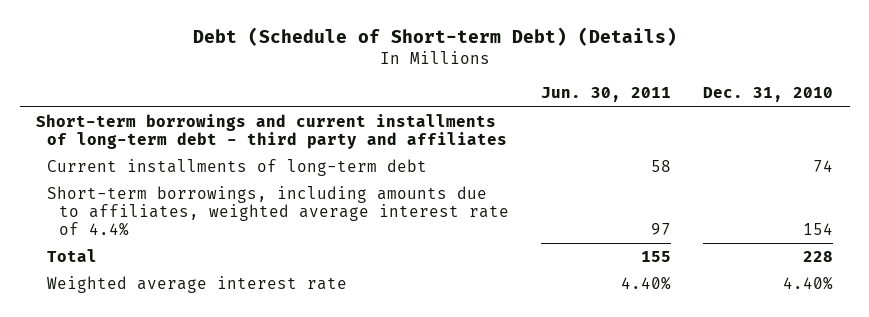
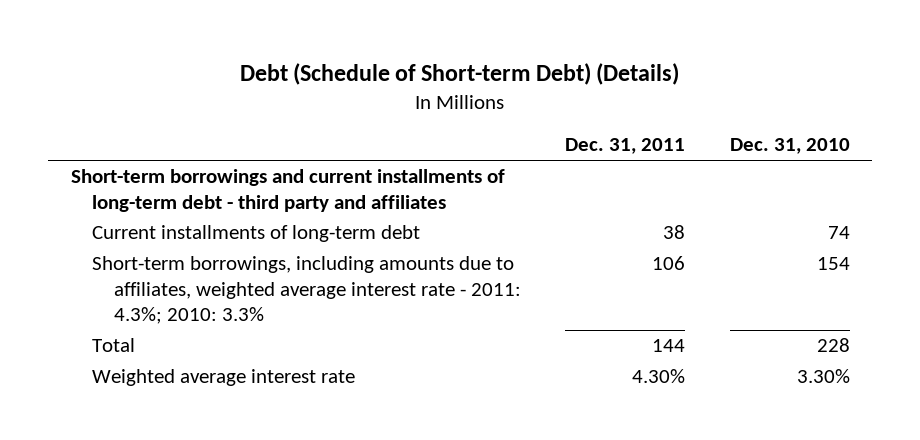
- | Jun. 30, 2011 | Dec. 31, 2010
+ | Dec. 31, 2011 | Dec. 31, 2010
- Short-term borrowings, including amounts due to affiliates, weighted average interest rate of 4.4% | 97 | 154
+ Short-term borrowings, including amounts due to affiliates, weighted average interest rate - 2011: 4.3%; 2010: 3.3% | 106 | 154
- Weighted average interest rate | 4.40% | 4.40%
+ Weighted average interest rate | 4.30% | 3.30%

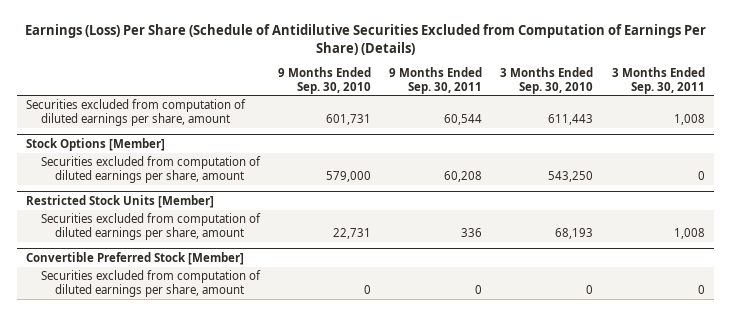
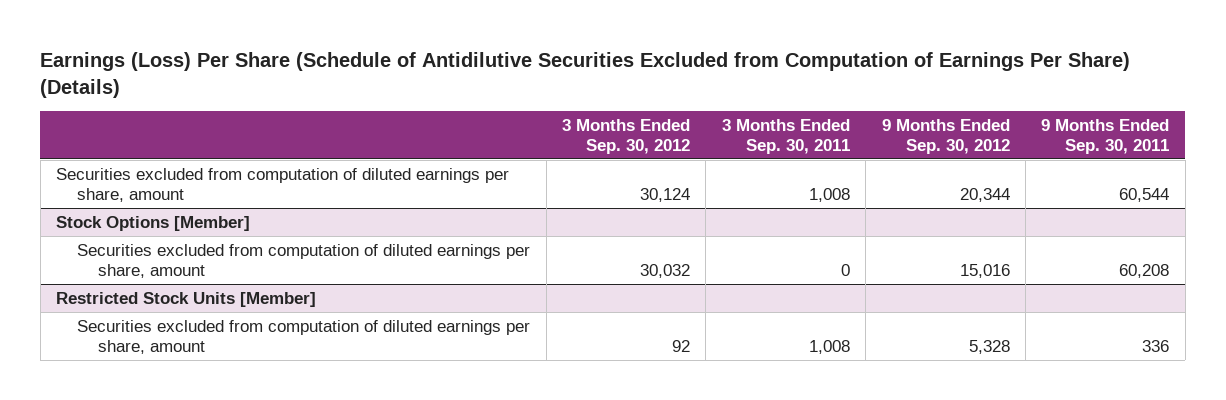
- | 9 Months Ended Sep. 30, 2010 | 9 Months Ended Sep. 30, 2011 | 3 Months Ended Sep. 30, 2010 | 3 Months Ended Sep. 30, 2011
+ | 3 Months Ended Sep. 30, 2012 | 3 Months Ended Sep. 30, 2011 | 9 Months Ended Sep. 30, 2012 | 9 Months Ended Sep. 30, 2011
- Convertible Preferred Stock [Member]
- Securities excluded from computation of diluted earnings per share, amount | 0 | 0 | 0 | 0

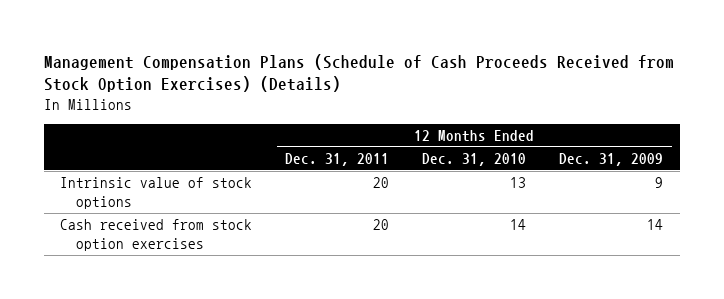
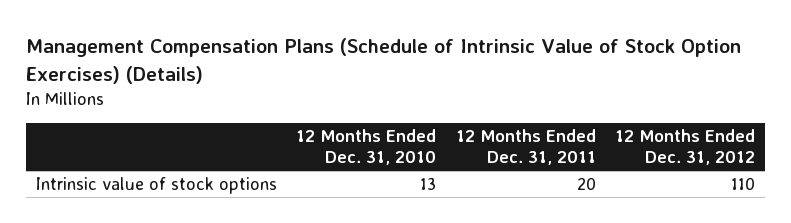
- Management Compensation Plans (Schedule of Cash Proceeds Received from Stock Option Exercises) (Details)
+ Management Compensation Plans (Schedule of Intrinsic Value of Stock Option Exercises) (Details)
- | 12 Months Ended Dec. 31, 2011 | 12 Months Ended Dec. 31, 2010 | 12 Months Ended Dec. 31, 2009
+ | 12 Months Ended Dec. 31, 2010 | 12 Months Ended Dec. 31, 2011 | 12 Months Ended Dec. 31, 2012
- Cash received from stock option exercises | 20 | 14 | 14

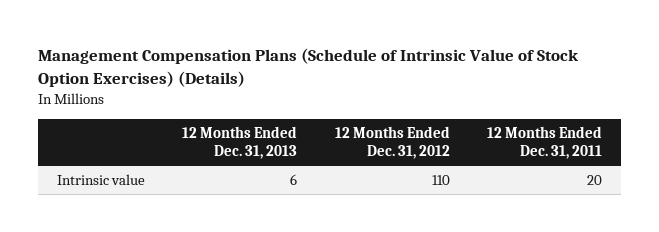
- | 12 Months Ended Dec. 31, 2010 | 12 Months Ended Dec. 31, 2011 | 12 Months Ended Dec. 31, 2012
+ | 12 Months Ended Dec. 31, 2013 | 12 Months Ended Dec. 31, 2012 | 12 Months Ended Dec. 31, 2011
- Intrinsic value of stock options | 13 | 20 | 110
+ Intrinsic value | 6 | 110 | 20

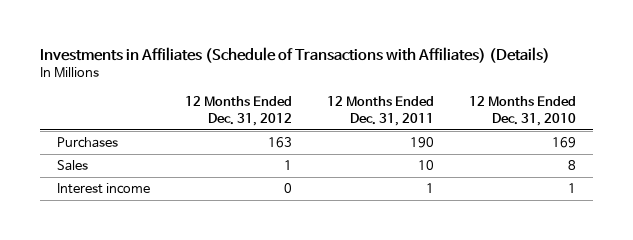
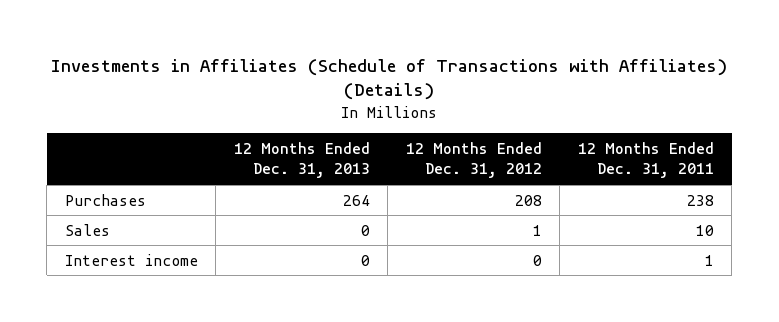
- | 12 Months Ended Dec. 31, 2012 | 12 Months Ended Dec. 31, 2011 | 12 Months Ended Dec. 31, 2010
+ | 12 Months Ended Dec. 31, 2013 | 12 Months Ended Dec. 31, 2012 | 12 Months Ended Dec. 31, 2011
- Purchases | 163 | 190 | 169
+ Purchases | 264 | 208 | 238

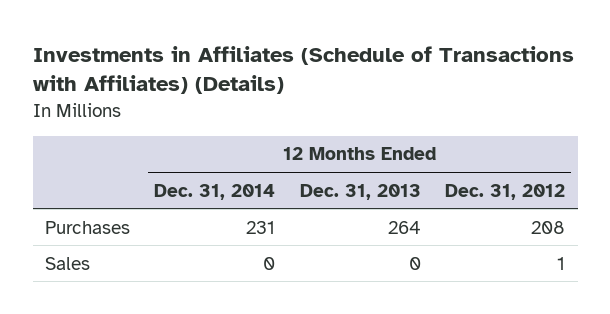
- | 12 Months Ended Dec. 31, 2013 | 12 Months Ended Dec. 31, 2012 | 12 Months Ended Dec. 31, 2011
+ | 12 Months Ended Dec. 31, 2014 | 12 Months Ended Dec. 31, 2013 | 12 Months Ended Dec. 31, 2012
- Interest income | 0 | 0 | 1

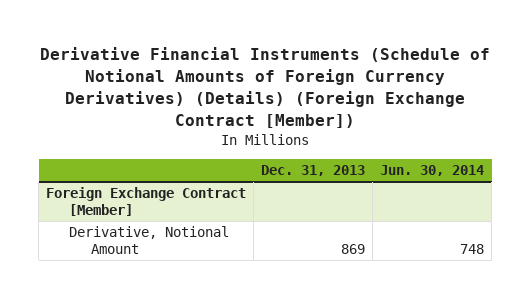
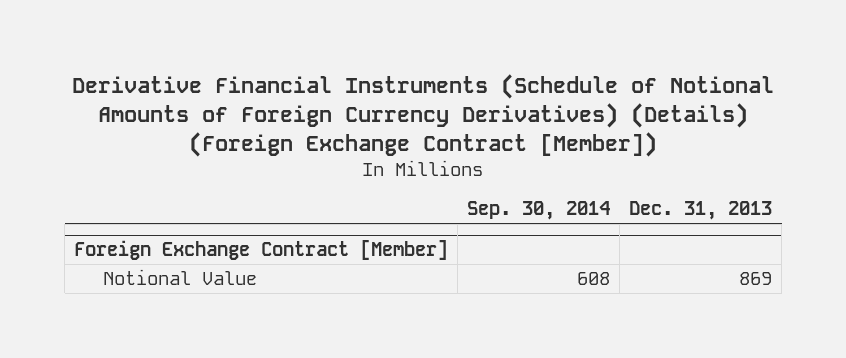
- | Dec. 31, 2013 | Jun. 30, 2014
+ | Sep. 30, 2014 | Dec. 31, 2013
@ Foreign Exchange Contract [Member]
- Derivative, Notional Amount | 869 | 748
+ Notional Value | 608 | 869

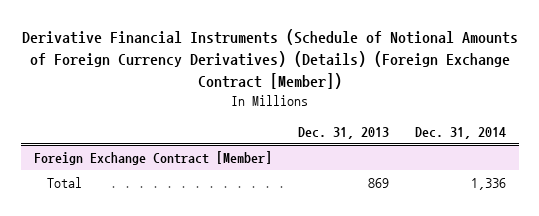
- | Sep. 30, 2014 | Dec. 31, 2013
+ | Dec. 31, 2013 | Dec. 31, 2014
@ Foreign Exchange Contract [Member]
- Notional Value | 608 | 869
+ Total | 869 | 1,336

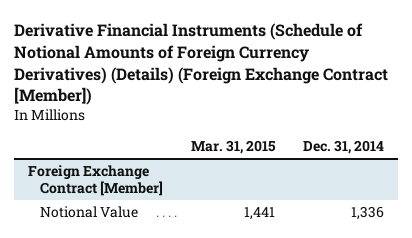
- | Dec. 31, 2013 | Dec. 31, 2014
+ | Mar. 31, 2015 | Dec. 31, 2014
@ Foreign Exchange Contract [Member]
- Total | 869 | 1,336
+ Notional Value | 1,441 | 1,336

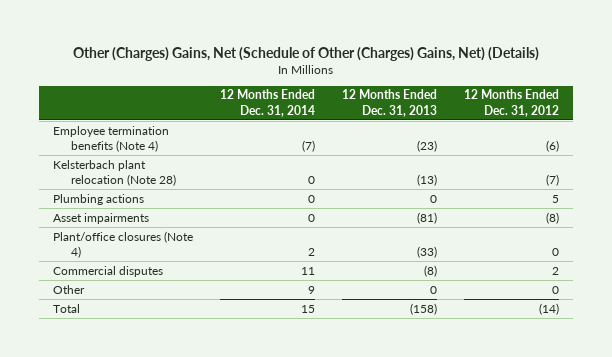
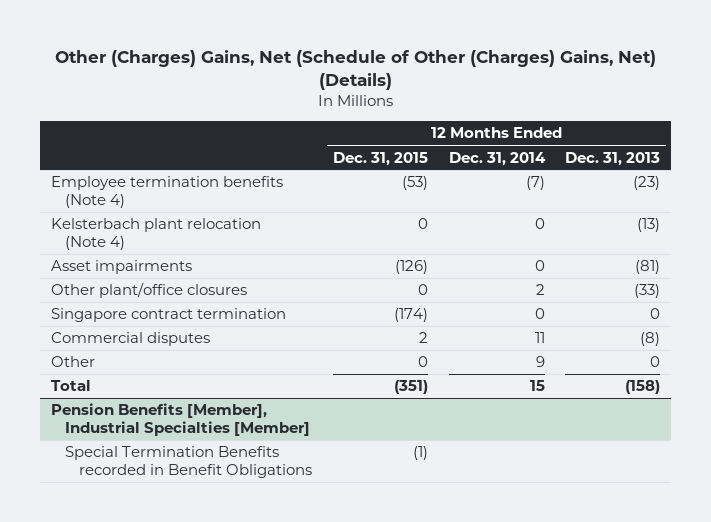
- | 12 Months Ended Dec. 31, 2014 | 12 Months Ended Dec. 31, 2013 | 12 Months Ended Dec. 31, 2012
+ | 12 Months Ended Dec. 31, 2015 | 12 Months Ended Dec. 31, 2014 | 12 Months Ended Dec. 31, 2013
- Kelsterbach plant relocation (Note 28) | 0 | (13) | (7)
- Plumbing actions | 0 | 0 | 5
+ Kelsterbach plant relocation (Note 4) | 0 | 0 | (13)
- Plant/office closures (Note 4) | 2 | (33) | 0
+ Other plant/office closures | 0 | 2 | (33)
+ Singapore contract termination | (174) | 0 | 0
+ Pension Benefits [Member], Industrial Specialties [Member]
+ Special Termination Benefits recorded in Benefit Obligations | (1) | |

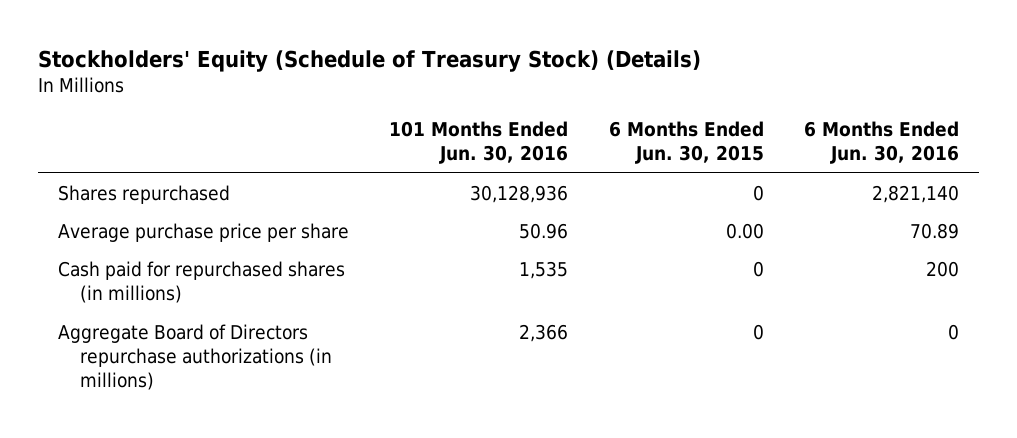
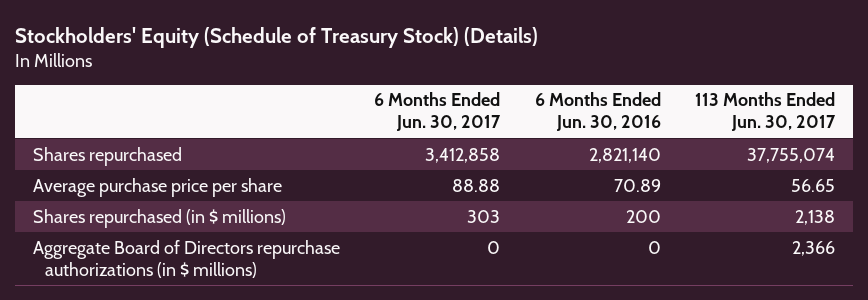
- | 101 Months Ended Jun. 30, 2016 | 6 Months Ended Jun. 30, 2015 | 6 Months Ended Jun. 30, 2016
+ | 6 Months Ended Jun. 30, 2017 | 6 Months Ended Jun. 30, 2016 | 113 Months Ended Jun. 30, 2017
- Cash paid for repurchased shares (in millions) | 1,535 | 0 | 200
- Aggregate Board of Directors repurchase authorizations (in millions) | 2,366 | 0 | 0
+ Shares repurchased (in $ millions) | 303 | 200 | 2,138
+ Aggregate Board of Directors repurchase authorizations (in $ millions) | 0 | 0 | 2,366

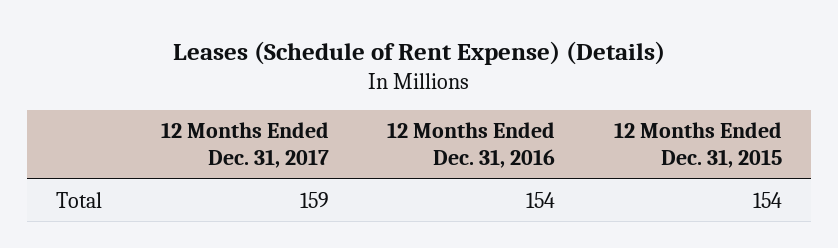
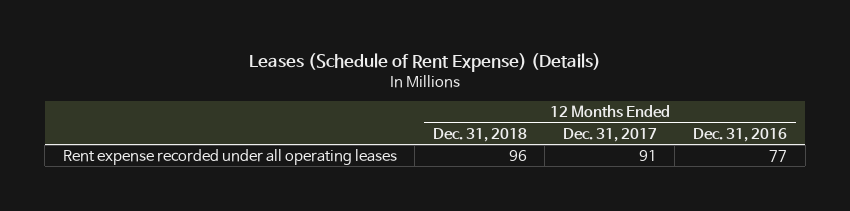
- | 12 Months Ended Dec. 31, 2017 | 12 Months Ended Dec. 31, 2016 | 12 Months Ended Dec. 31, 2015
+ | 12 Months Ended Dec. 31, 2018 | 12 Months Ended Dec. 31, 2017 | 12 Months Ended Dec. 31, 2016
- Total | 159 | 154 | 154
+ Rent expense recorded under all operating leases | 96 | 91 | 77

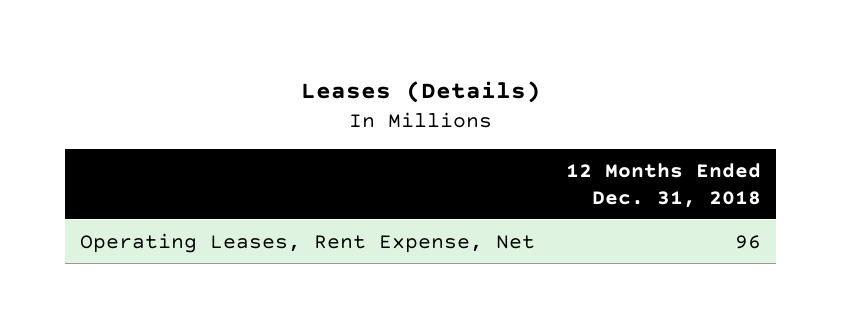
- Leases (Schedule of Rent Expense) (Details)
+ Leases (Details)
- | 12 Months Ended Dec. 31, 2018 | 12 Months Ended Dec. 31, 2017 | 12 Months Ended Dec. 31, 2016
+ | 12 Months Ended Dec. 31, 2018
- Rent expense recorded under all operating leases | 96 | 91 | 77
+ Operating Leases, Rent Expense, Net | 96

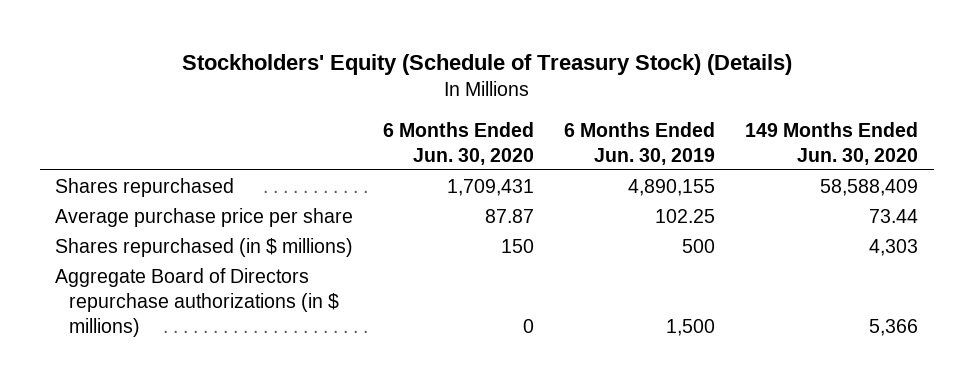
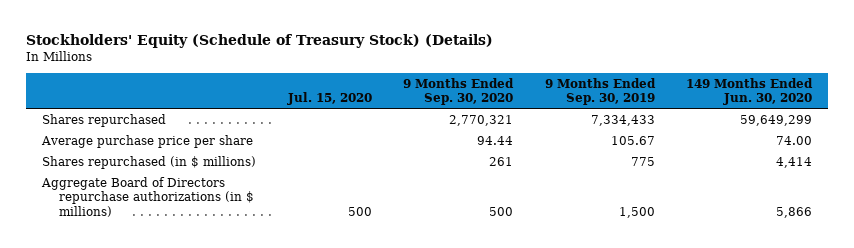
- | 6 Months Ended Jun. 30, 2020 | 6 Months Ended Jun. 30, 2019 | 149 Months Ended Jun. 30, 2020
+ | Jul. 15, 2020 | 9 Months Ended Sep. 30, 2020 | 9 Months Ended Sep. 30, 2019 | 149 Months Ended Jun. 30, 2020
- Shares repurchased | 1,709,431 | 4,890,155 | 58,588,409
- Average purchase price per share | 87.87 | 102.25 | 73.44
- Shares repurchased (in $ millions) | 150 | 500 | 4,303
- Aggregate Board of Directors repurchase authorizations (in $ millions) | 0 | 1,500 | 5,366
+ Shares repurchased | | 2,770,321 | 7,334,433 | 59,649,299
+ Average purchase price per share | | 94.44 | 105.67 | 74.00
+ Shares repurchased (in $ millions) | | 261 | 775 | 4,414
+ Aggregate Board of Directors repurchase authorizations (in $ millions) | 500 | 500 | 1,500 | 5,866

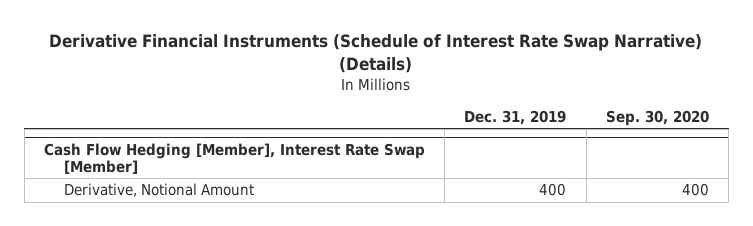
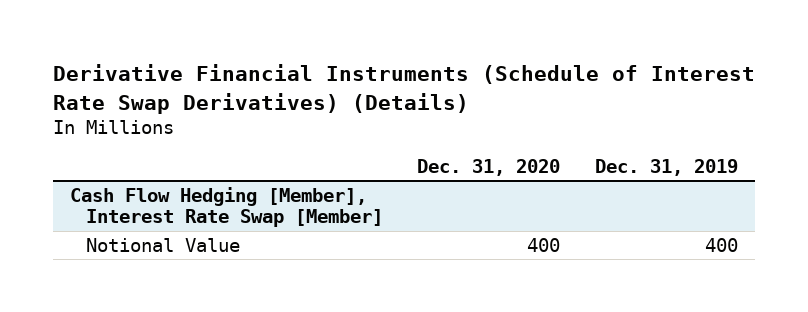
- Derivative Financial Instruments (Schedule of Interest Rate Swap Narrative) (Details)
+ Derivative Financial Instruments (Schedule of Interest Rate Swap Derivatives) (Details)
- | Dec. 31, 2019 | Sep. 30, 2020
+ | Dec. 31, 2020 | Dec. 31, 2019
@ Cash Flow Hedging [Member], Interest Rate Swap [Member]
- Derivative, Notional Amount | 400 | 400
+ Notional Value | 400 | 400

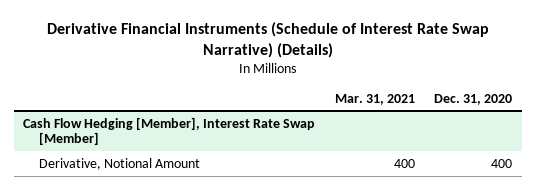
- Derivative Financial Instruments (Schedule of Interest Rate Swap Derivatives) (Details)
+ Derivative Financial Instruments (Schedule of Interest Rate Swap Narrative) (Details)
- | Dec. 31, 2020 | Dec. 31, 2019
+ | Mar. 31, 2021 | Dec. 31, 2020
@ Cash Flow Hedging [Member], Interest Rate Swap [Member]
- Notional Value | 400 | 400
+ Derivative, Notional Amount | 400 | 400

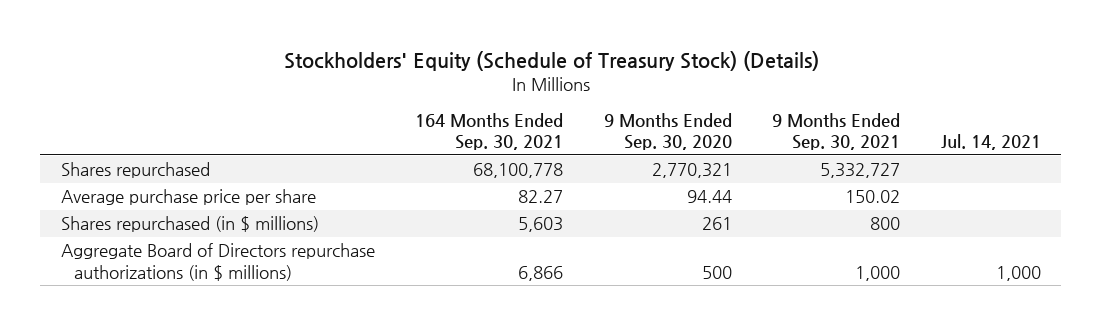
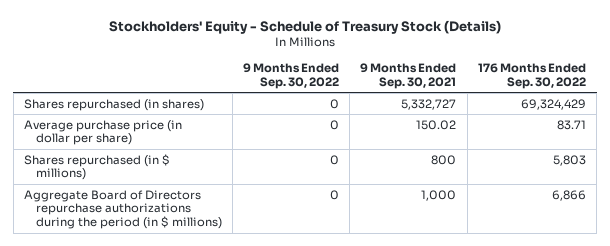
- Stockholders' Equity (Schedule of Treasury Stock) (Details)
+ Stockholders' Equity - Schedule of Treasury Stock (Details)
- | 164 Months Ended Sep. 30, 2021 | 9 Months Ended Sep. 30, 2020 | 9 Months Ended Sep. 30, 2021 | Jul. 14, 2021
+ | 9 Months Ended Sep. 30, 2022 | 9 Months Ended Sep. 30, 2021 | 176 Months Ended Sep. 30, 2022
- Shares repurchased | 68,100,778 | 2,770,321 | 5,332,727 |
- Average purchase price per share | 82.27 | 94.44 | 150.02 |
+ Shares repurchased (in shares) | 0 | 5,332,727 | 69,324,429
+ Average purchase price (in dollar per share) | 0 | 150.02 | 83.71
- Aggregate Board of Directors repurchase authorizations (in $ millions) | 6,866 | 500 | 1,000 | 1,000
+ Aggregate Board of Directors repurchase authorizations during the period (in $ millions) | 0 | 1,000 | 6,866

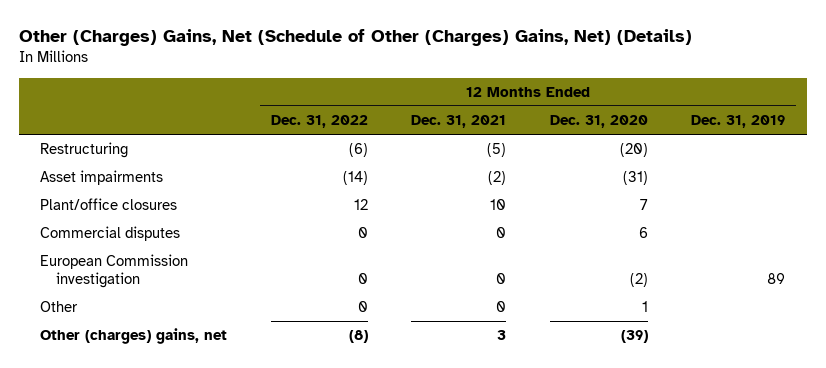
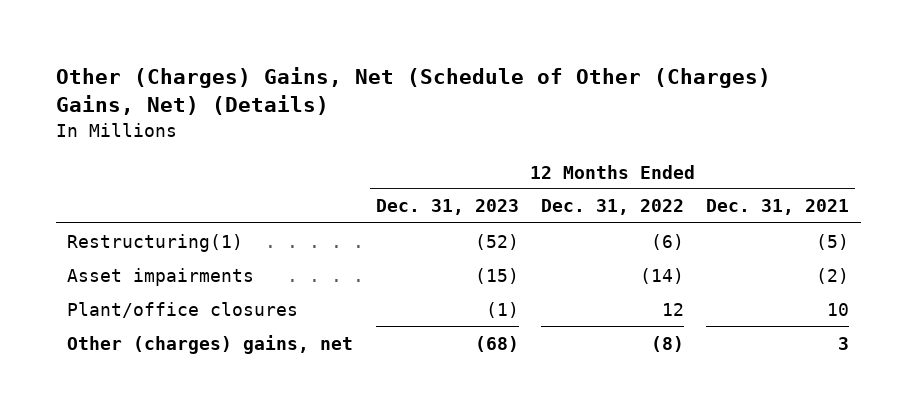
- | 12 Months Ended Dec. 31, 2022 | 12 Months Ended Dec. 31, 2021 | 12 Months Ended Dec. 31, 2020 | 12 Months Ended Dec. 31, 2019
+ | 12 Months Ended Dec. 31, 2023 | 12 Months Ended Dec. 31, 2022 | 12 Months Ended Dec. 31, 2021
- Restructuring | (6) | (5) | (20) |
+ Restructuring(1) | (52) | (6) | (5)
- Commercial disputes | 0 | 0 | 6 |
- European Commission investigation | 0 | 0 | (2) | 89
- Other | 0 | 0 | 1 |

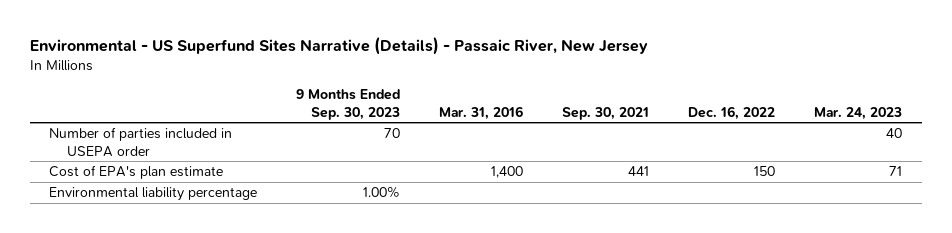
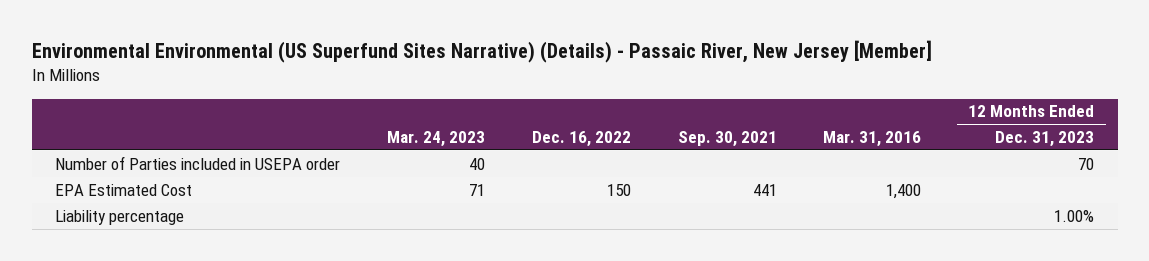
- Environmental - US Superfund Sites Narrative (Details) - Passaic River, New Jersey
+ Environmental Environmental (US Superfund Sites Narrative) (Details) - Passaic River, New Jersey [Member]
- | 9 Months Ended Sep. 30, 2023 | Mar. 31, 2016 | Sep. 30, 2021 | Dec. 16, 2022 | Mar. 24, 2023
+ | Mar. 24, 2023 | Dec. 16, 2022 | Sep. 30, 2021 | Mar. 31, 2016 | 12 Months Ended Dec. 31, 2023
- Number of parties included in USEPA order | 70 | | | | 40
- Cost of EPA's plan estimate | | 1,400 | 441 | 150 | 71
- Environmental liability percentage | 1.00% | | | |
+ Number of Parties included in USEPA order | 40 | | | | 70
+ EPA Estimated Cost | 71 | 150 | 441 | 1,400 |
+ Liability percentage | | | | | 1.00%

